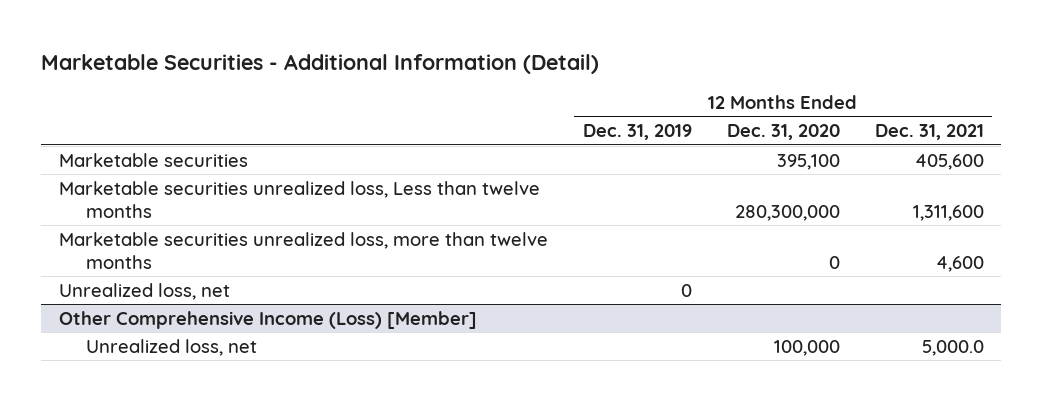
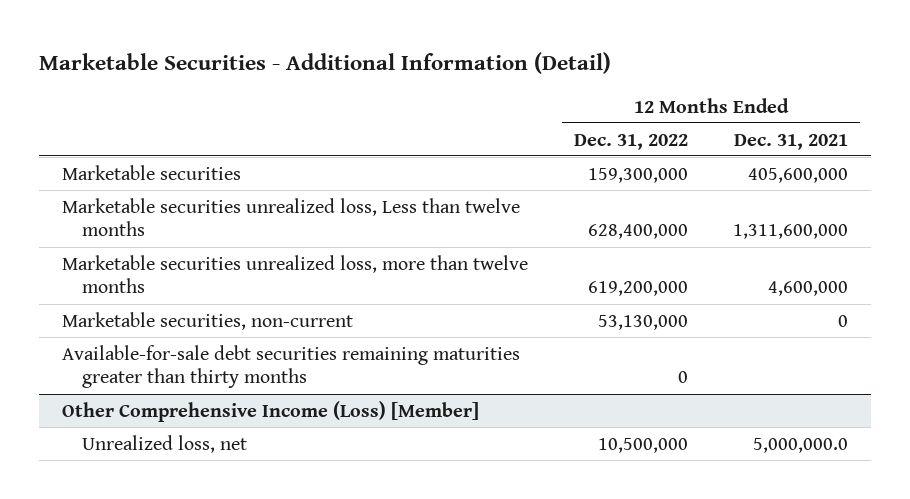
- | 12 Months Ended Dec. 31, 2019 | 12 Months Ended Dec. 31, 2020 | 12 Months Ended Dec. 31, 2021
+ | 12 Months Ended Dec. 31, 2022 | 12 Months Ended Dec. 31, 2021
- Marketable securities | | 395,100 | 405,600
- Marketable securities unrealized loss, Less than twelve months | | 280,300,000 | 1,311,600
- Marketable securities unrealized loss, more than twelve months | | 0 | 4,600
- Unrealized loss, net | 0 | |
+ Marketable securities | 159,300,000 | 405,600,000
+ Marketable securities unrealized loss, Less than twelve months | 628,400,000 | 1,311,600,000
+ Marketable securities unrealized loss, more than twelve months | 619,200,000 | 4,600,000
+ Marketable securities, non-current | 53,130,000 | 0
+ Available-for-sale debt securities remaining maturities greater than thirty months | 0 |
@ Other Comprehensive Income (Loss) [Member]
- Unrealized loss, net | | 100,000 | 5,000.0
+ Unrealized loss, net | 10,500,000 | 5,000,000.0

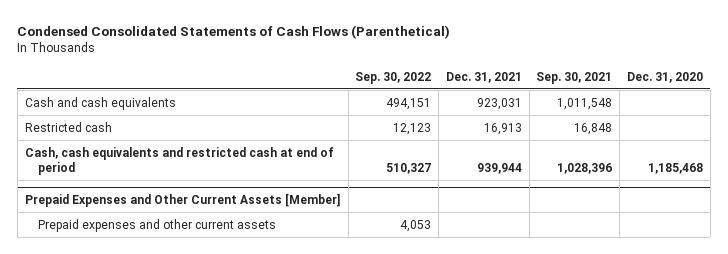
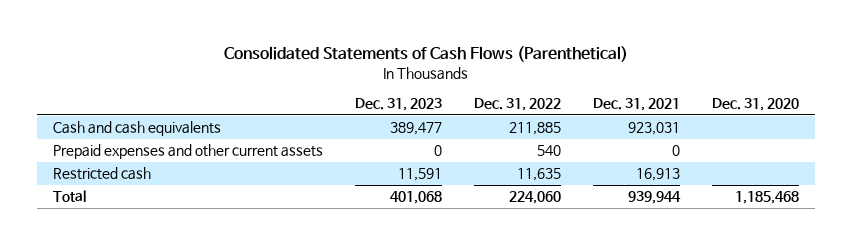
- Condensed Consolidated Statements of Cash Flows (Parenthetical)
+ Consolidated Statements of Cash Flows (Parenthetical)
- | Sep. 30, 2022 | Dec. 31, 2021 | Sep. 30, 2021 | Dec. 31, 2020
+ | Dec. 31, 2023 | Dec. 31, 2022 | Dec. 31, 2021 | Dec. 31, 2020
+ Prepaid expenses and other current assets | 0 | 540 | 0 |
- Cash, cash equivalents and restricted cash at end of period | 510,327 | 939,944 | 1,028,396 | 1,185,468
- Prepaid Expenses and Other Current Assets [Member]
- Prepaid expenses and other current assets | 4,053 | | |
+ Total | 401,068 | 224,060 | 939,944 | 1,185,468

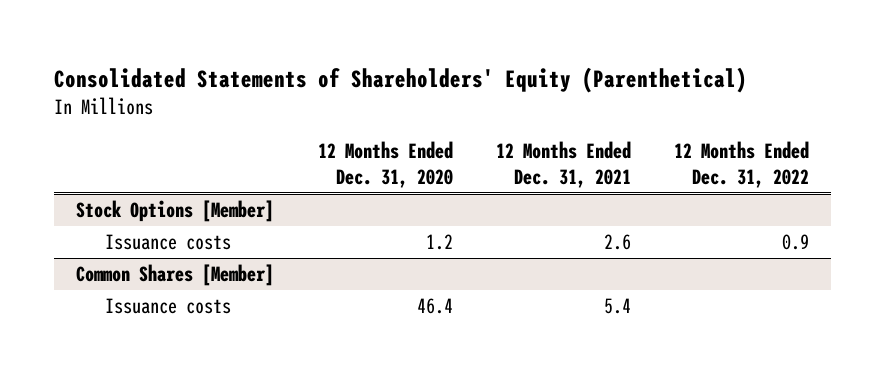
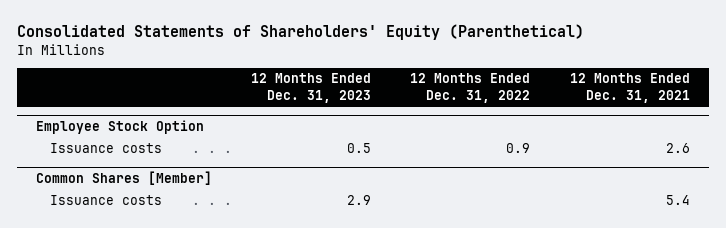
- | 12 Months Ended Dec. 31, 2020 | 12 Months Ended Dec. 31, 2021 | 12 Months Ended Dec. 31, 2022
+ | 12 Months Ended Dec. 31, 2023 | 12 Months Ended Dec. 31, 2022 | 12 Months Ended Dec. 31, 2021
- Stock Options [Member]
+ Employee Stock Option

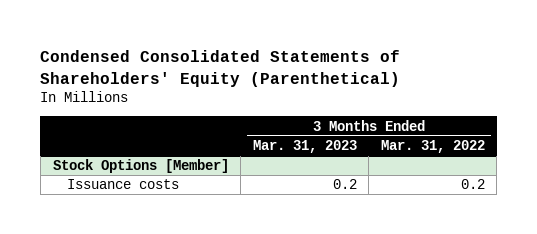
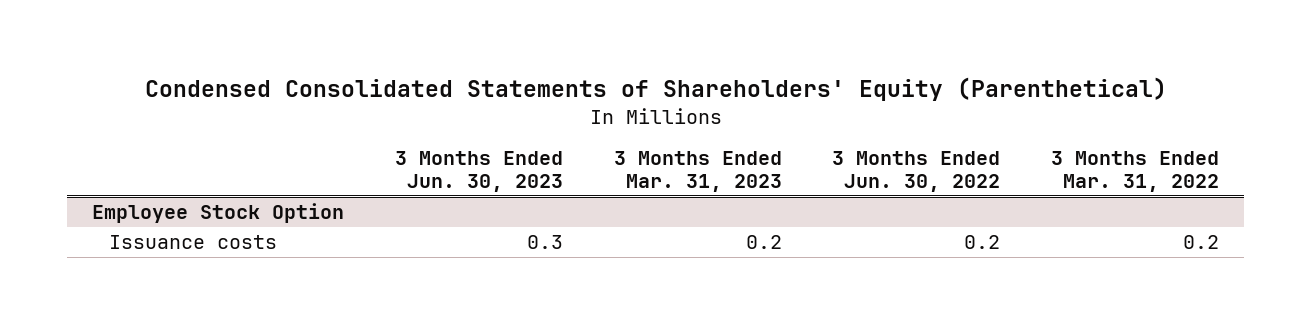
- | 3 Months Ended Mar. 31, 2023 | 3 Months Ended Mar. 31, 2022
+ | 3 Months Ended Jun. 30, 2023 | 3 Months Ended Mar. 31, 2023 | 3 Months Ended Jun. 30, 2022 | 3 Months Ended Mar. 31, 2022
- Stock Options [Member]
+ Employee Stock Option

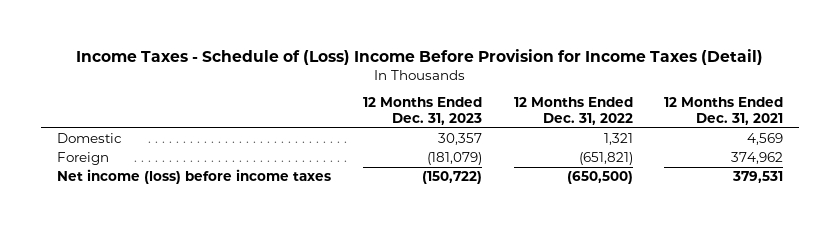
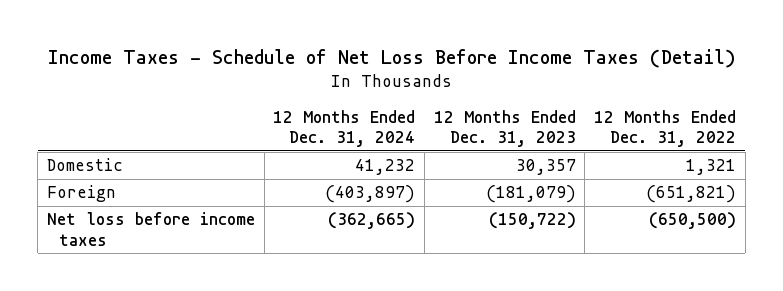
- Income Taxes - Schedule of (Loss) Income Before Provision for Income Taxes (Detail)
+ Income Taxes - Schedule of Net Loss Before Income Taxes (Detail)
- | 12 Months Ended Dec. 31, 2023 | 12 Months Ended Dec. 31, 2022 | 12 Months Ended Dec. 31, 2021
+ | 12 Months Ended Dec. 31, 2024 | 12 Months Ended Dec. 31, 2023 | 12 Months Ended Dec. 31, 2022
- Net income (loss) before income taxes | (150,722) | (650,500) | 379,531
+ Net loss before income taxes | (362,665) | (150,722) | (650,500)

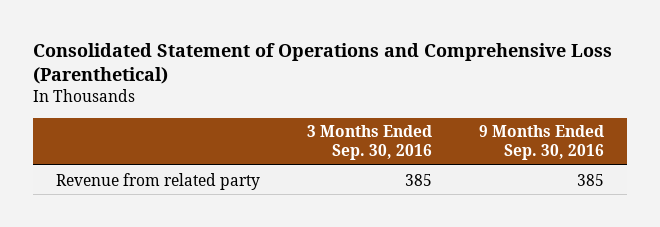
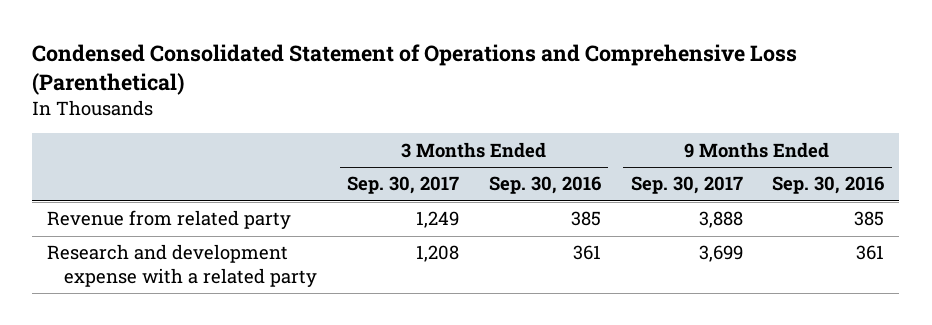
- Consolidated Statement of Operations and Comprehensive Loss (Parenthetical)
+ Condensed Consolidated Statement of Operations and Comprehensive Loss (Parenthetical)
- | 3 Months Ended Sep. 30, 2016 | 9 Months Ended Sep. 30, 2016
+ | 3 Months Ended Sep. 30, 2017 | 3 Months Ended Sep. 30, 2016 | 9 Months Ended Sep. 30, 2017 | 9 Months Ended Sep. 30, 2016
+ Research and development expense with a related party | 1,208 | 361 | 3,699 | 361

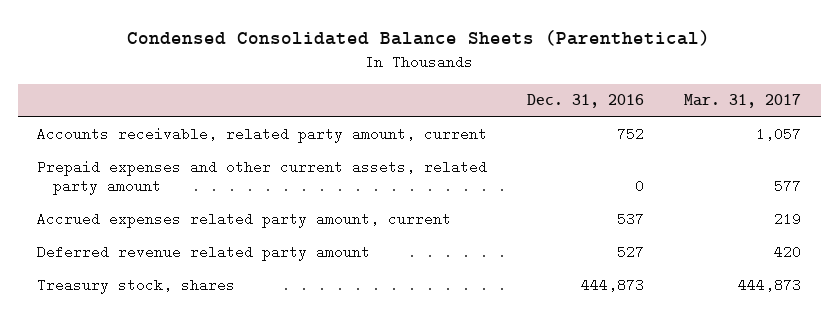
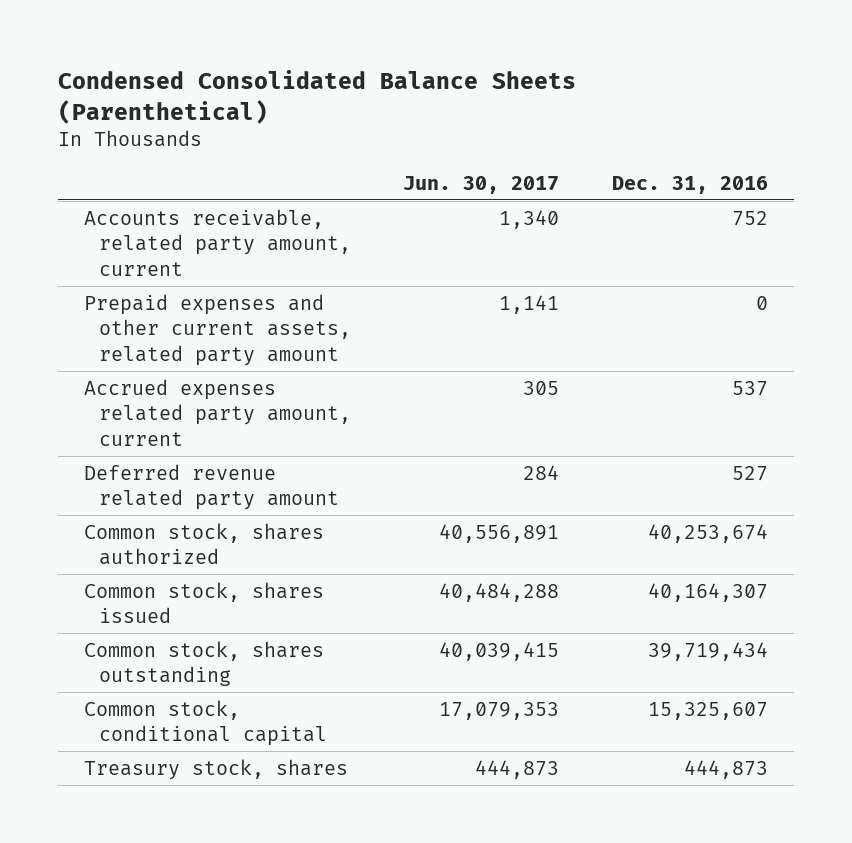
- | Dec. 31, 2016 | Mar. 31, 2017
+ | Jun. 30, 2017 | Dec. 31, 2016
+ Common stock, shares authorized | 40,556,891 | 40,253,674
+ Common stock, shares issued | 40,484,288 | 40,164,307
+ Common stock, shares outstanding | 40,039,415 | 39,719,434
+ Common stock, conditional capital | 17,079,353 | 15,325,607

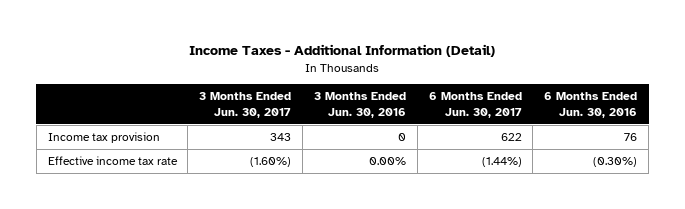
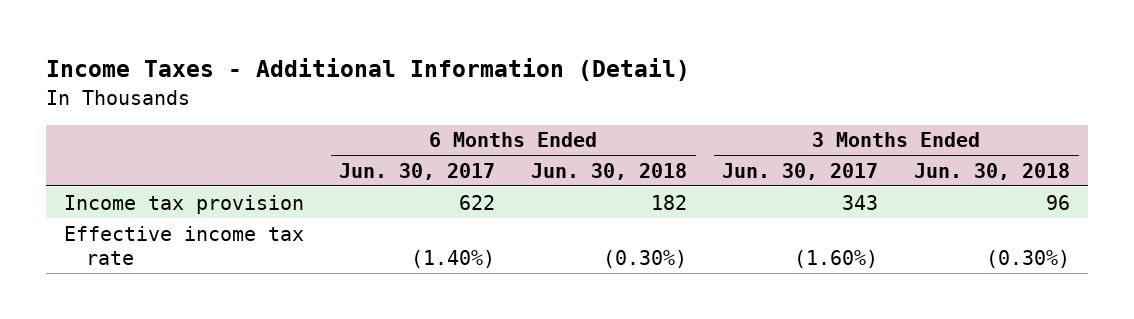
- | 3 Months Ended Jun. 30, 2017 | 3 Months Ended Jun. 30, 2016 | 6 Months Ended Jun. 30, 2017 | 6 Months Ended Jun. 30, 2016
+ | 6 Months Ended Jun. 30, 2017 | 6 Months Ended Jun. 30, 2018 | 3 Months Ended Jun. 30, 2017 | 3 Months Ended Jun. 30, 2018
- Effective income tax rate | (1.60%) | 0.00% | (1.44%) | (0.30%)
+ Effective income tax rate | (1.40%) | (0.30%) | (1.60%) | (0.30%)

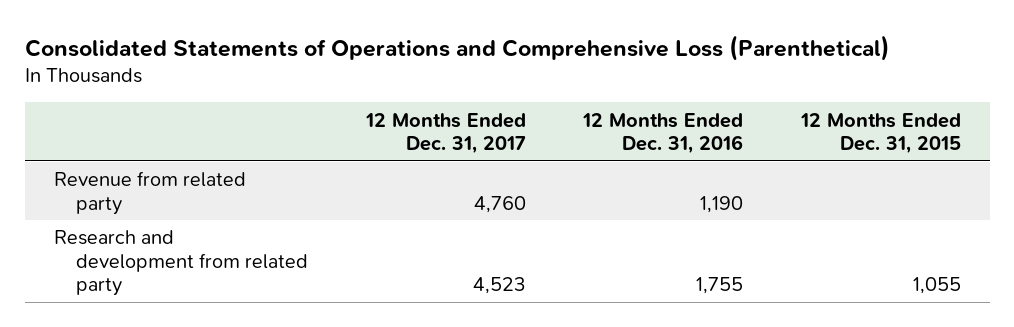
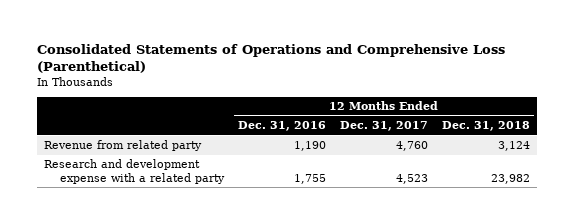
- | 12 Months Ended Dec. 31, 2017 | 12 Months Ended Dec. 31, 2016 | 12 Months Ended Dec. 31, 2015
+ | 12 Months Ended Dec. 31, 2016 | 12 Months Ended Dec. 31, 2017 | 12 Months Ended Dec. 31, 2018
- Research and development from related party | 4,523 | 1,755 | 1,055
+ Research and development expense with a related party | 1,755 | 4,523 | 23,982

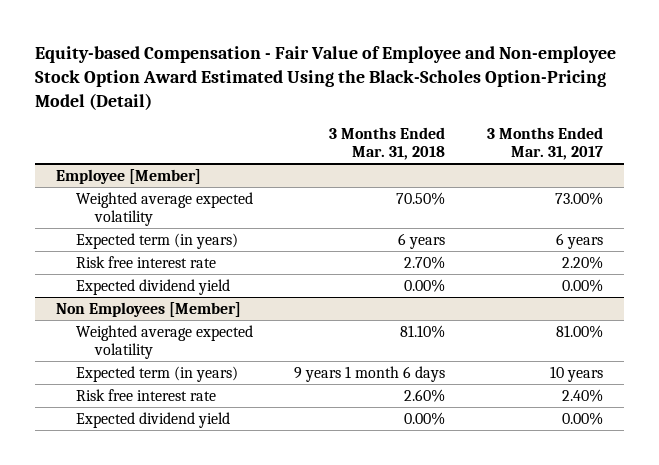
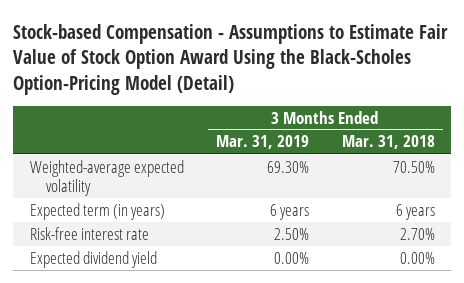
- Equity-based Compensation - Fair Value of Employee and Non-employee Stock Option Award Estimated Using the Black-Scholes Option-Pricing Model (Detail)
+ Stock-based Compensation - Assumptions to Estimate Fair Value of Stock Option Award Using the Black-Scholes Option-Pricing Model (Detail)
- | 3 Months Ended Mar. 31, 2018 | 3 Months Ended Mar. 31, 2017
+ | 3 Months Ended Mar. 31, 2019 | 3 Months Ended Mar. 31, 2018
- Employee [Member]
- Weighted average expected volatility | 70.50% | 73.00%
+ Weighted-average expected volatility | 69.30% | 70.50%
- Risk free interest rate | 2.70% | 2.20%
- Expected dividend yield | 0.00% | 0.00%
- Non Employees [Member]
- Weighted average expected volatility | 81.10% | 81.00%
- Expected term (in years) | 9 years 1 month 6 days | 10 years
- Risk free interest rate | 2.60% | 2.40%
+ Risk-free interest rate | 2.50% | 2.70%

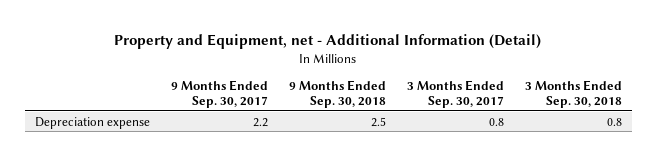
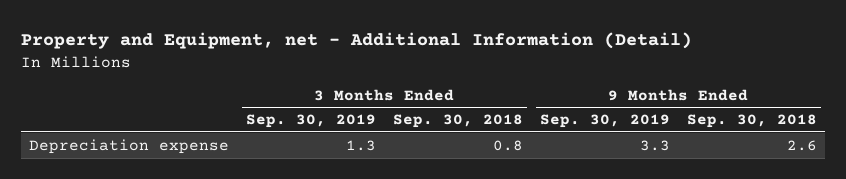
- | 9 Months Ended Sep. 30, 2017 | 9 Months Ended Sep. 30, 2018 | 3 Months Ended Sep. 30, 2017 | 3 Months Ended Sep. 30, 2018
+ | 3 Months Ended Sep. 30, 2019 | 3 Months Ended Sep. 30, 2018 | 9 Months Ended Sep. 30, 2019 | 9 Months Ended Sep. 30, 2018
- Depreciation expense | 2.2 | 2.5 | 0.8 | 0.8
+ Depreciation expense | 1.3 | 0.8 | 3.3 | 2.6

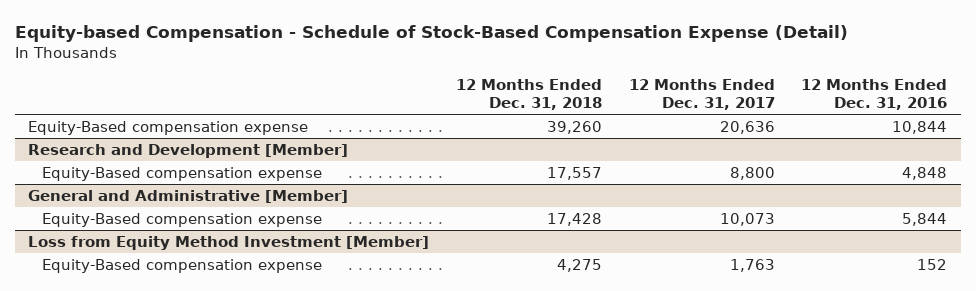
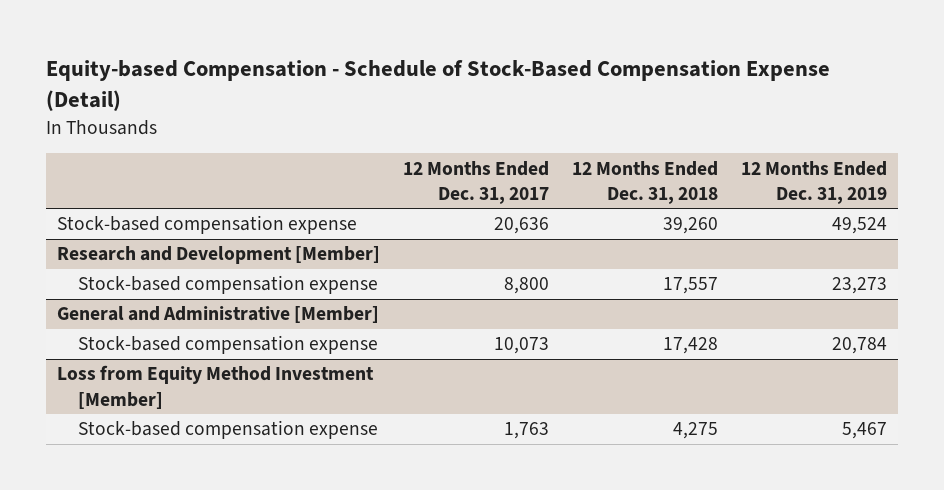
- | 12 Months Ended Dec. 31, 2018 | 12 Months Ended Dec. 31, 2017 | 12 Months Ended Dec. 31, 2016
+ | 12 Months Ended Dec. 31, 2017 | 12 Months Ended Dec. 31, 2018 | 12 Months Ended Dec. 31, 2019
- Equity-Based compensation expense | 39,260 | 20,636 | 10,844
+ Stock-based compensation expense | 20,636 | 39,260 | 49,524
@ Research and Development [Member]
- Equity-Based compensation expense | 17,557 | 8,800 | 4,848
+ Stock-based compensation expense | 8,800 | 17,557 | 23,273
@ General and Administrative [Member]
- Equity-Based compensation expense | 17,428 | 10,073 | 5,844
+ Stock-based compensation expense | 10,073 | 17,428 | 20,784
@ Loss from Equity Method Investment [Member]
- Equity-Based compensation expense | 4,275 | 1,763 | 152
+ Stock-based compensation expense | 1,763 | 4,275 | 5,467

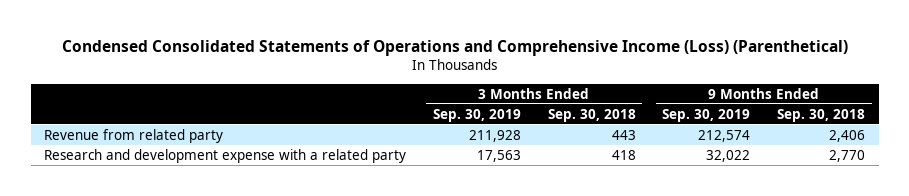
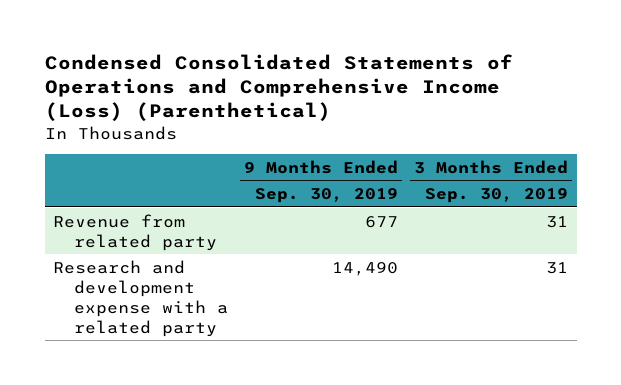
- | 3 Months Ended Sep. 30, 2019 | 3 Months Ended Sep. 30, 2018 | 9 Months Ended Sep. 30, 2019 | 9 Months Ended Sep. 30, 2018
+ | 9 Months Ended Sep. 30, 2019 | 3 Months Ended Sep. 30, 2019
- Revenue from related party | 211,928 | 443 | 212,574 | 2,406
- Research and development expense with a related party | 17,563 | 418 | 32,022 | 2,770
+ Revenue from related party | 677 | 31
+ Research and development expense with a related party | 14,490 | 31

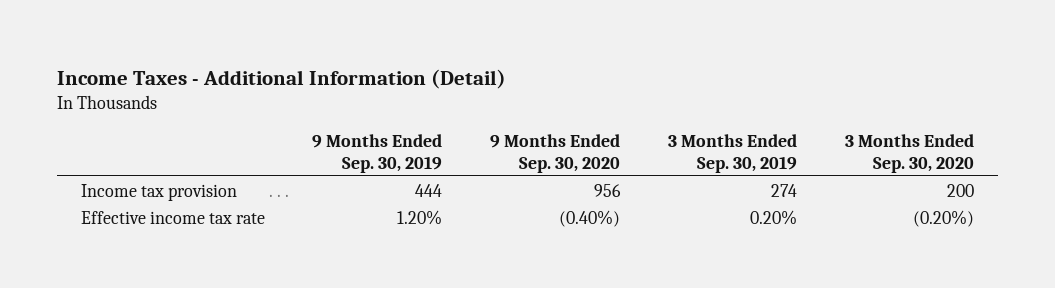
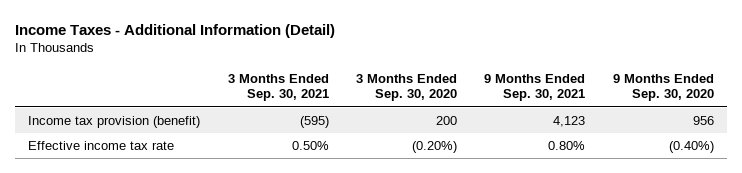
- | 9 Months Ended Sep. 30, 2019 | 9 Months Ended Sep. 30, 2020 | 3 Months Ended Sep. 30, 2019 | 3 Months Ended Sep. 30, 2020
+ | 3 Months Ended Sep. 30, 2021 | 3 Months Ended Sep. 30, 2020 | 9 Months Ended Sep. 30, 2021 | 9 Months Ended Sep. 30, 2020
- Income tax provision | 444 | 956 | 274 | 200
+ Income tax provision (benefit) | (595) | 200 | 4,123 | 956

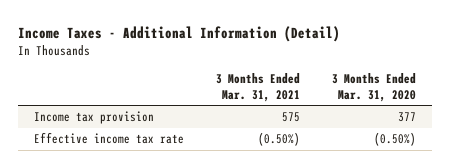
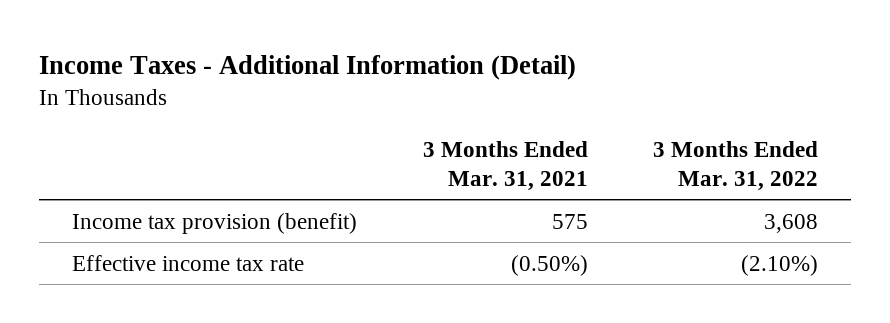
- | 3 Months Ended Mar. 31, 2021 | 3 Months Ended Mar. 31, 2020
+ | 3 Months Ended Mar. 31, 2021 | 3 Months Ended Mar. 31, 2022
- Income tax provision | 575 | 377
+ Income tax provision (benefit) | 575 | 3,608

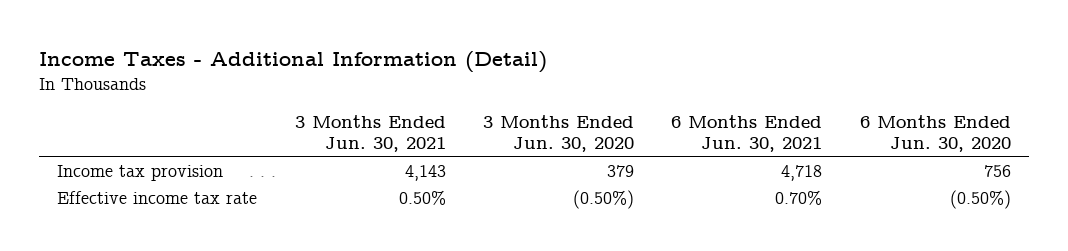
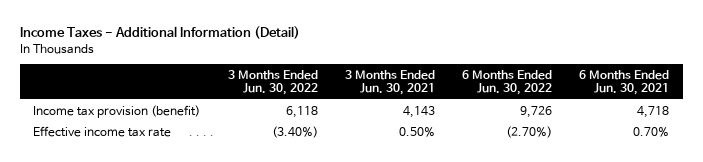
- | 3 Months Ended Jun. 30, 2021 | 3 Months Ended Jun. 30, 2020 | 6 Months Ended Jun. 30, 2021 | 6 Months Ended Jun. 30, 2020
+ | 3 Months Ended Jun. 30, 2022 | 3 Months Ended Jun. 30, 2021 | 6 Months Ended Jun. 30, 2022 | 6 Months Ended Jun. 30, 2021
- Income tax provision | 4,143 | 379 | 4,718 | 756
+ Income tax provision (benefit) | 6,118 | 4,143 | 9,726 | 4,718

